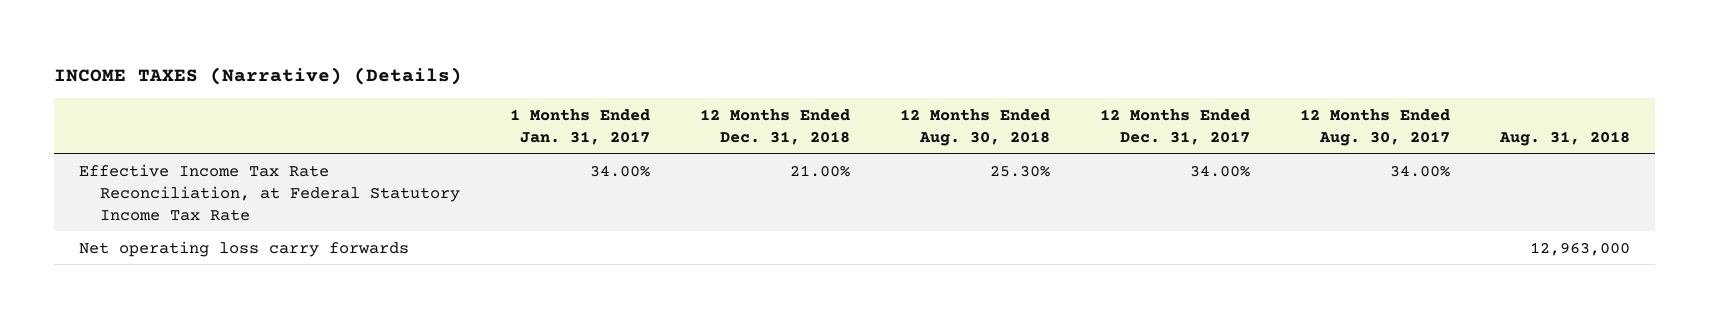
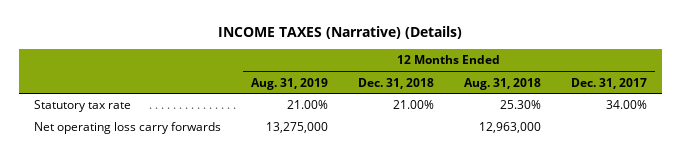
- | 1 Months Ended Jan. 31, 2017 | 12 Months Ended Dec. 31, 2018 | 12 Months Ended Aug. 30, 2018 | 12 Months Ended Dec. 31, 2017 | 12 Months Ended Aug. 30, 2017 | Aug. 31, 2018
+ | 12 Months Ended Aug. 31, 2019 | 12 Months Ended Dec. 31, 2018 | 12 Months Ended Aug. 31, 2018 | 12 Months Ended Dec. 31, 2017
- Effective Income Tax Rate Reconciliation, at Federal Statutory Income Tax Rate | 34.00% | 21.00% | 25.30% | 34.00% | 34.00% |
+ Statutory tax rate | 21.00% | 21.00% | 25.30% | 34.00%

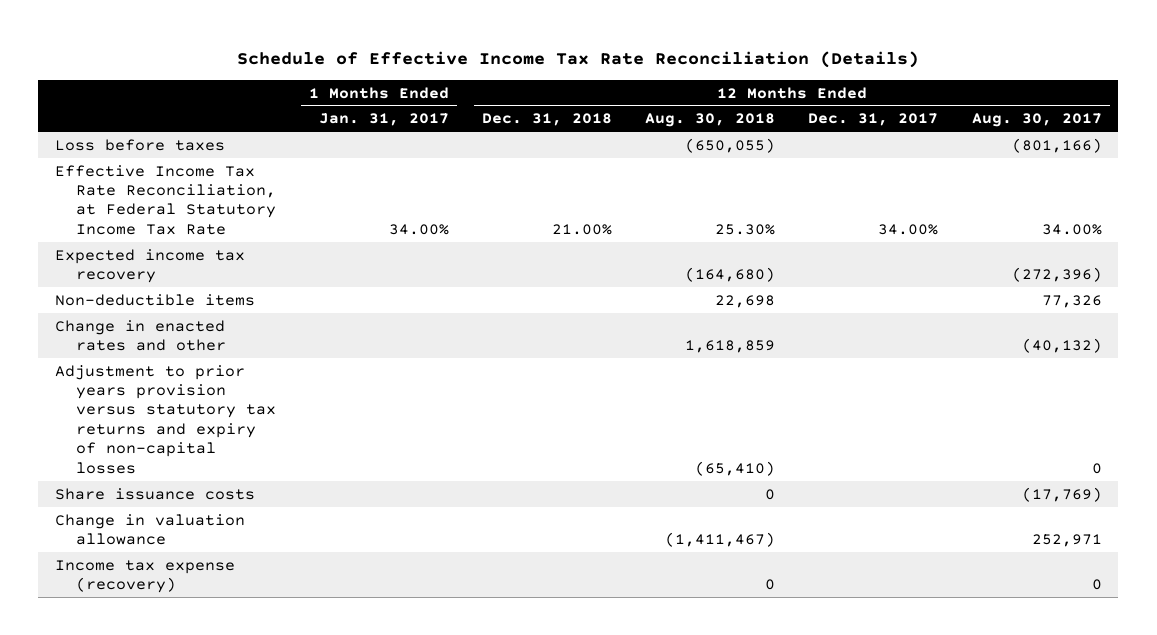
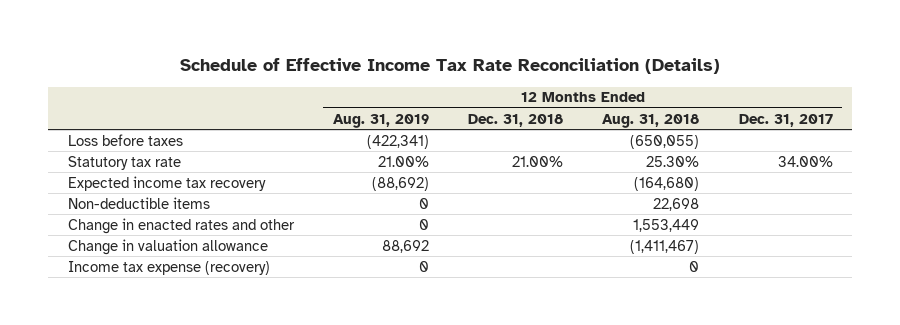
- | 1 Months Ended Jan. 31, 2017 | 12 Months Ended Dec. 31, 2018 | 12 Months Ended Aug. 30, 2018 | 12 Months Ended Dec. 31, 2017 | 12 Months Ended Aug. 30, 2017
+ | 12 Months Ended Aug. 31, 2019 | 12 Months Ended Dec. 31, 2018 | 12 Months Ended Aug. 31, 2018 | 12 Months Ended Dec. 31, 2017
- Effective Income Tax Rate Reconciliation, at Federal Statutory Income Tax Rate | 34.00% | 21.00% | 25.30% | 34.00% | 34.00%
+ Statutory tax rate | 21.00% | 21.00% | 25.30% | 34.00%
- Adjustment to prior years provision versus statutory tax returns and expiry of non-capital losses | | | (65,410) | | 0
- Share issuance costs | | | 0 | | (17,769)

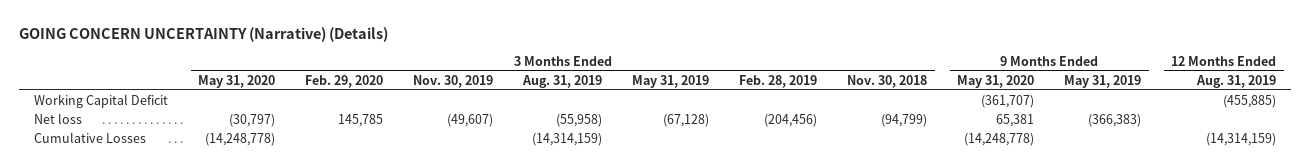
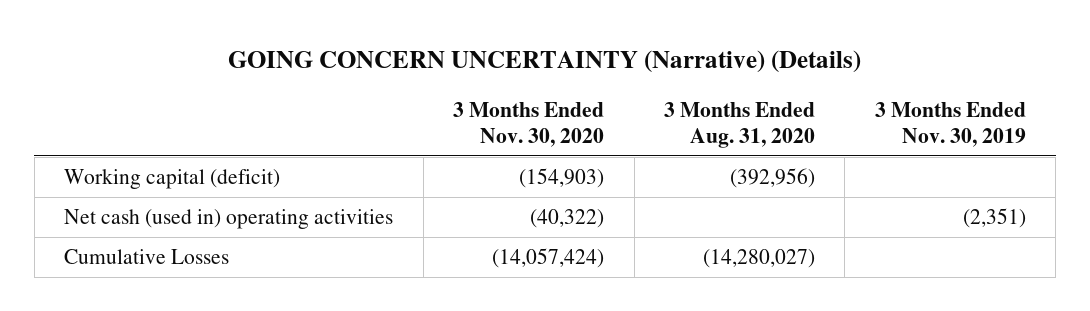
- | 3 Months Ended May 31, 2020 | 3 Months Ended Feb. 29, 2020 | 3 Months Ended Nov. 30, 2019 | 3 Months Ended Aug. 31, 2019 | 3 Months Ended May 31, 2019 | 3 Months Ended Feb. 28, 2019 | 3 Months Ended Nov. 30, 2018 | 9 Months Ended May 31, 2020 | 9 Months Ended May 31, 2019 | 12 Months Ended Aug. 31, 2019
+ | 3 Months Ended Nov. 30, 2020 | 3 Months Ended Aug. 31, 2020 | 3 Months Ended Nov. 30, 2019
- Working Capital Deficit | | | | | | | | (361,707) | | (455,885)
- Net loss | (30,797) | 145,785 | (49,607) | (55,958) | (67,128) | (204,456) | (94,799) | 65,381 | (366,383) |
+ Working capital (deficit) | (154,903) | (392,956) |
+ Net cash (used in) operating activities | (40,322) | | (2,351)

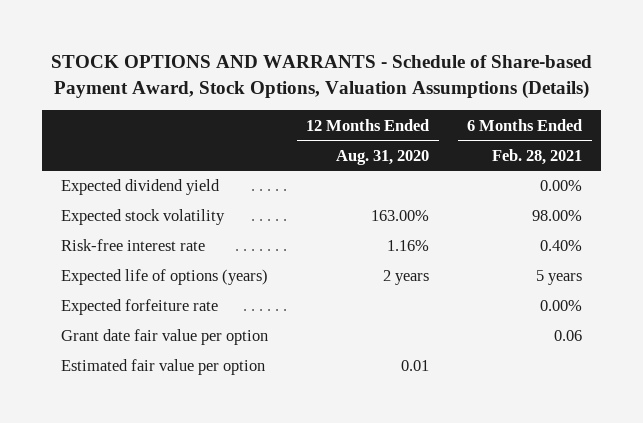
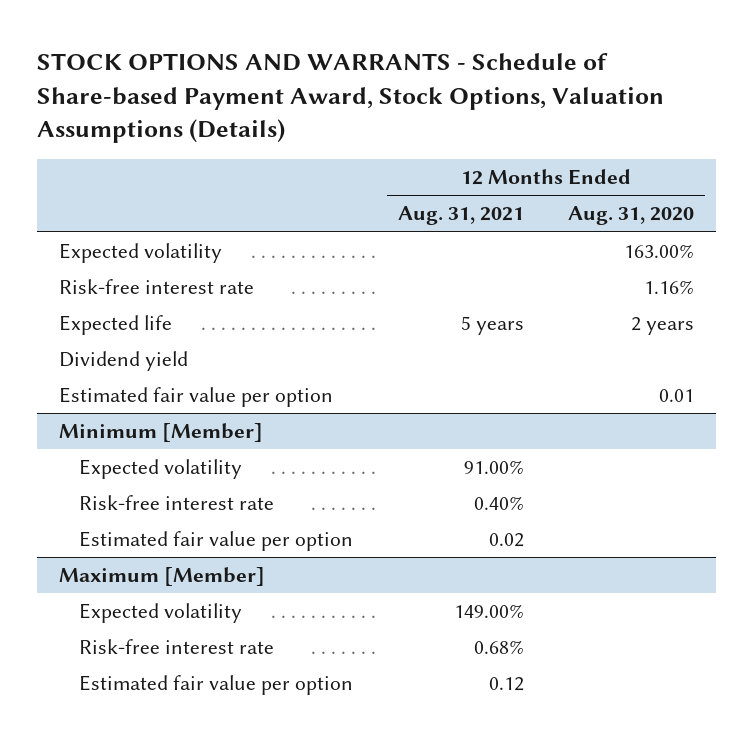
- | 12 Months Ended Aug. 31, 2020 | 6 Months Ended Feb. 28, 2021
+ | 12 Months Ended Aug. 31, 2021 | 12 Months Ended Aug. 31, 2020
- Expected dividend yield | | 0.00%
- Expected stock volatility | 163.00% | 98.00%
+ Expected volatility | | 163.00%
- Expected life of options (years) | 2 years | 5 years
- Expected forfeiture rate | | 0.00%
- Grant date fair value per option | | 0.06
+ Expected life | 5 years | 2 years
+ Dividend yield
+ Minimum [Member]
+ Expected volatility | 91.00% |
+ Risk-free interest rate | 0.40% |
+ Estimated fair value per option | 0.02 |
+ Maximum [Member]
+ Expected volatility | 149.00% |
+ Risk-free interest rate | 0.68% |
+ Estimated fair value per option | 0.12 |

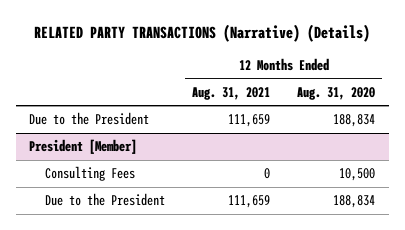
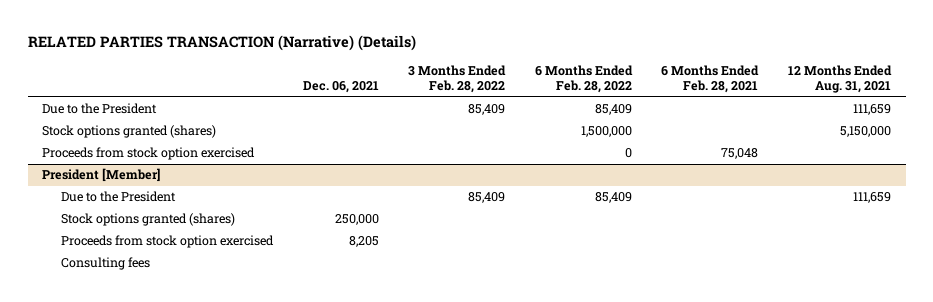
- RELATED PARTY TRANSACTIONS (Narrative) (Details)
+ RELATED PARTIES TRANSACTION (Narrative) (Details)
- | 12 Months Ended Aug. 31, 2021 | 12 Months Ended Aug. 31, 2020
+ | Dec. 06, 2021 | 3 Months Ended Feb. 28, 2022 | 6 Months Ended Feb. 28, 2022 | 6 Months Ended Feb. 28, 2021 | 12 Months Ended Aug. 31, 2021
+ Stock options granted (shares) | | | 1,500,000 | | 5,150,000
+ Proceeds from stock option exercised | | | 0 | 75,048 |
@ President [Member]
- Consulting Fees | 0 | 10,500
+ Stock options granted (shares) | 250,000 | | | |
+ Proceeds from stock option exercised | 8,205 | | | |
+ Consulting fees

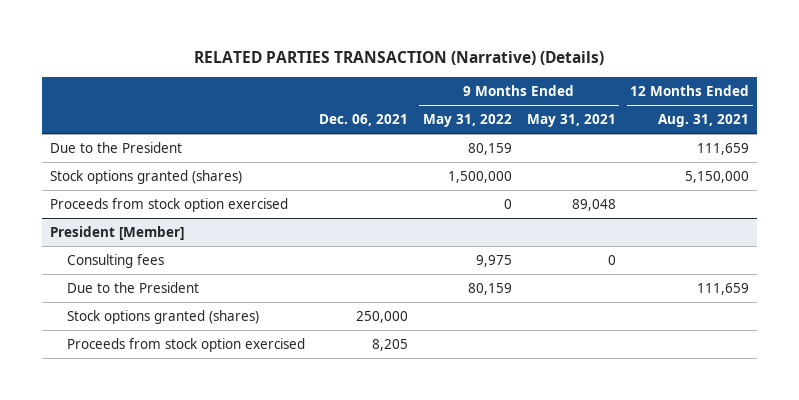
- | Dec. 06, 2021 | 3 Months Ended Feb. 28, 2022 | 6 Months Ended Feb. 28, 2022 | 6 Months Ended Feb. 28, 2021 | 12 Months Ended Aug. 31, 2021
+ | Dec. 06, 2021 | 9 Months Ended May 31, 2022 | 9 Months Ended May 31, 2021 | 12 Months Ended Aug. 31, 2021
@ President [Member]
moved up: Consulting fees | | 9,975 | 0 |

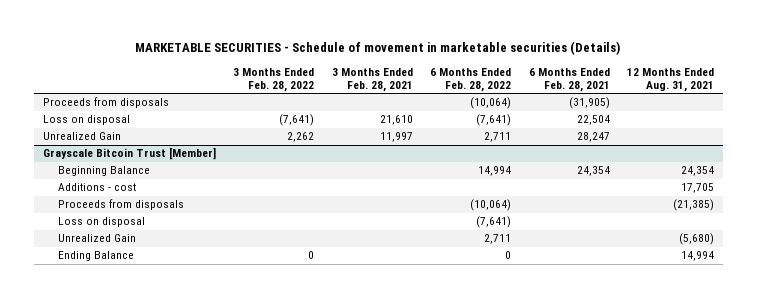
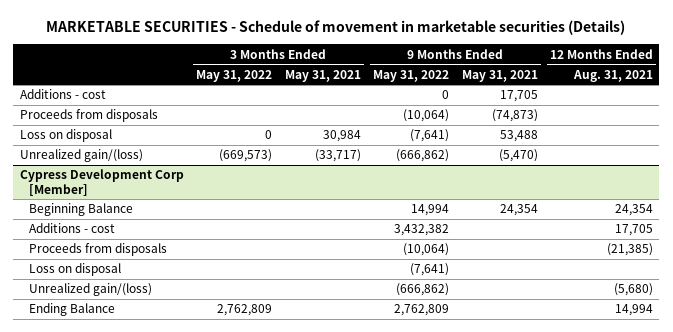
- | 3 Months Ended Feb. 28, 2022 | 3 Months Ended Feb. 28, 2021 | 6 Months Ended Feb. 28, 2022 | 6 Months Ended Feb. 28, 2021 | 12 Months Ended Aug. 31, 2021
+ | 3 Months Ended May 31, 2022 | 3 Months Ended May 31, 2021 | 9 Months Ended May 31, 2022 | 9 Months Ended May 31, 2021 | 12 Months Ended Aug. 31, 2021
+ Additions - cost | | | 0 | 17,705 |
- Unrealized Gain | 2,262 | 11,997 | 2,711 | 28,247 |
- Grayscale Bitcoin Trust [Member]
+ Unrealized gain/(loss) | (669,573) | (33,717) | (666,862) | (5,470) |
+ Cypress Development Corp [Member]
- Unrealized Gain | | | 2,711 | | (5,680)
+ Unrealized gain/(loss) | | | (666,862) | | (5,680)

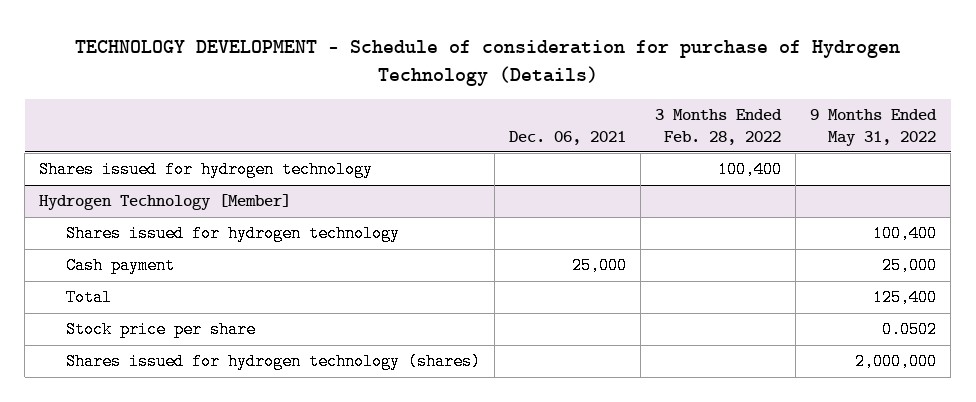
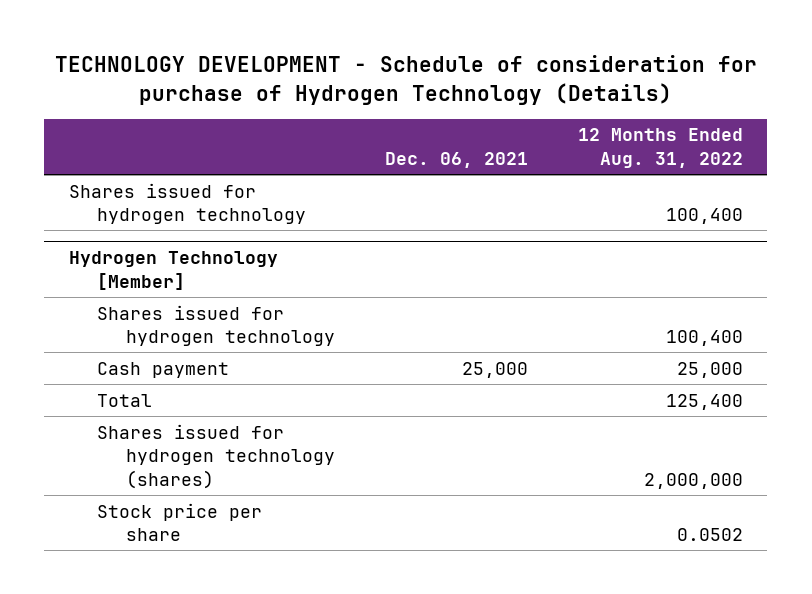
- | Dec. 06, 2021 | 3 Months Ended Feb. 28, 2022 | 9 Months Ended May 31, 2022
+ | Dec. 06, 2021 | 12 Months Ended Aug. 31, 2022
@ Hydrogen Technology [Member]
moved down: Stock price per share | | 0.0502

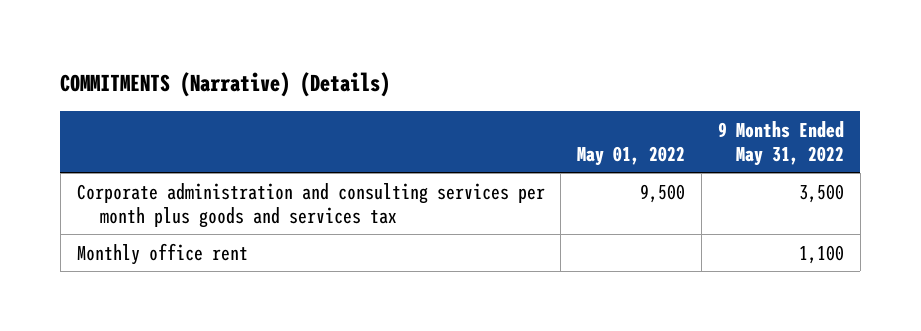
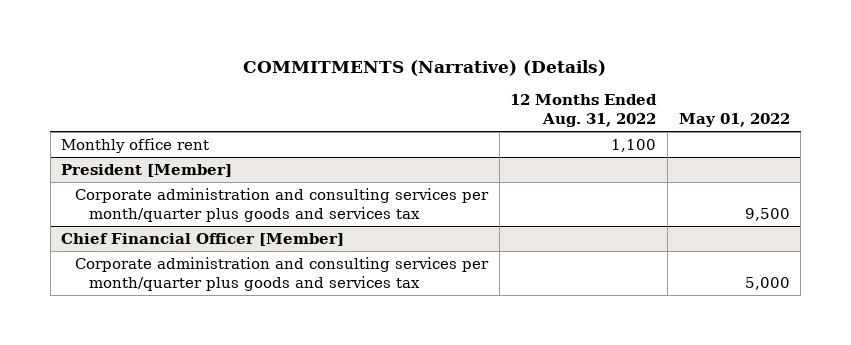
- | May 01, 2022 | 9 Months Ended May 31, 2022
+ | 12 Months Ended Aug. 31, 2022 | May 01, 2022
- Corporate administration and consulting services per month plus goods and services tax | 9,500 | 3,500
+ President [Member]
+ Corporate administration and consulting services per month/quarter plus goods and services tax | | 9,500
+ Chief Financial Officer [Member]
+ Corporate administration and consulting services per month/quarter plus goods and services tax | | 5,000

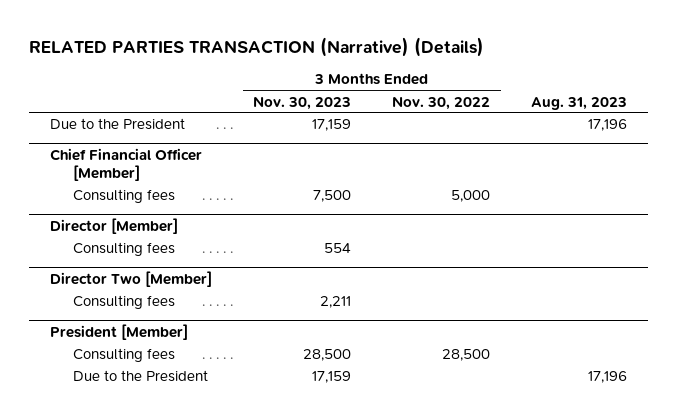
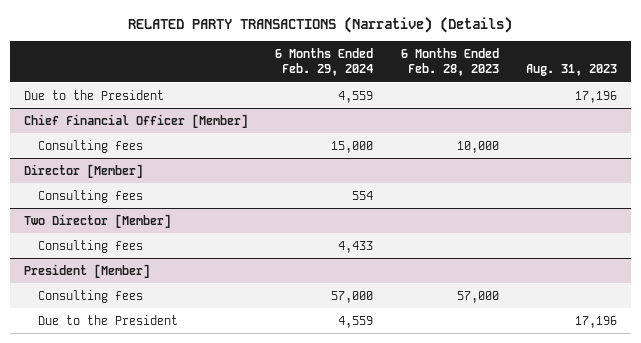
- RELATED PARTIES TRANSACTION (Narrative) (Details)
+ RELATED PARTY TRANSACTIONS (Narrative) (Details)
- | 3 Months Ended Nov. 30, 2023 | 3 Months Ended Nov. 30, 2022 | Aug. 31, 2023
+ | 6 Months Ended Feb. 29, 2024 | 6 Months Ended Feb. 28, 2023 | Aug. 31, 2023
- Director Two [Member]
+ Two Director [Member]

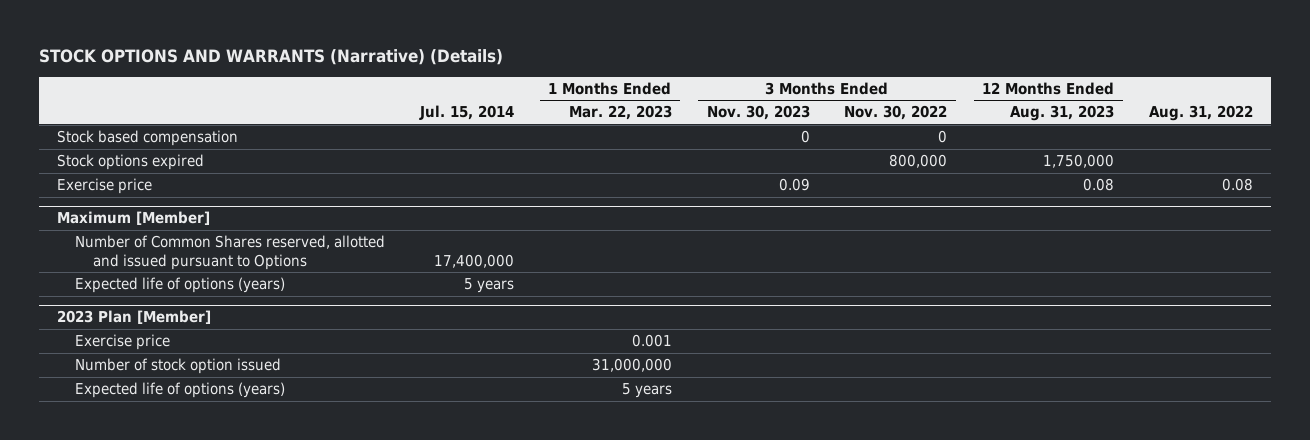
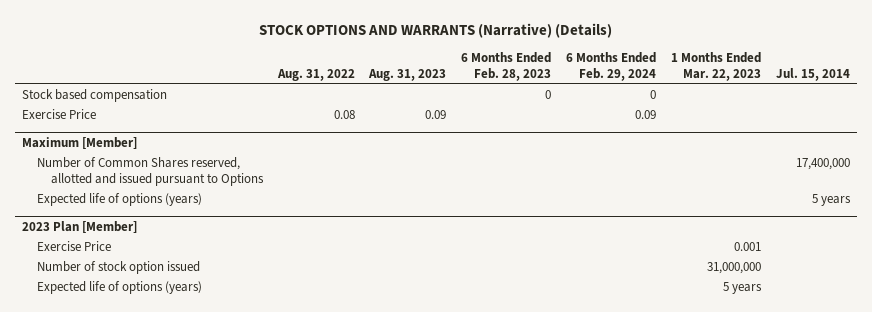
- | Jul. 15, 2014 | 1 Months Ended Mar. 22, 2023 | 3 Months Ended Nov. 30, 2023 | 3 Months Ended Nov. 30, 2022 | 12 Months Ended Aug. 31, 2023 | Aug. 31, 2022
+ | Aug. 31, 2022 | Aug. 31, 2023 | 6 Months Ended Feb. 28, 2023 | 6 Months Ended Feb. 29, 2024 | 1 Months Ended Mar. 22, 2023 | Jul. 15, 2014
- Stock options expired | | | | 800,000 | 1,750,000 |
- Exercise price | | | 0.09 | | 0.08 | 0.08
+ Exercise Price | 0.08 | 0.09 | | 0.09 | |
@ 2023 Plan [Member]
- Exercise price | | 0.001 | | | |
+ Exercise Price | | | | | 0.001 |

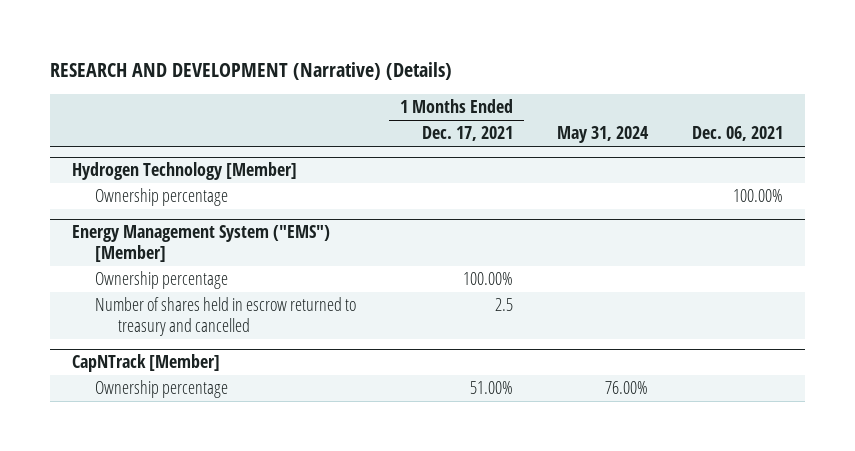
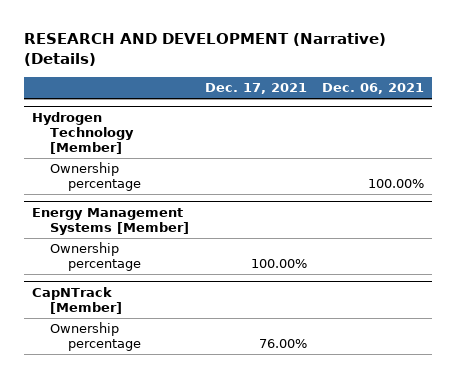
- | 1 Months Ended Dec. 17, 2021 | May 31, 2024 | Dec. 06, 2021
+ | Dec. 17, 2021 | Dec. 06, 2021
- Energy Management System ("EMS") [Member]
+ Energy Management Systems [Member]
- Number of shares held in escrow returned to treasury and cancelled | 2.5 | |

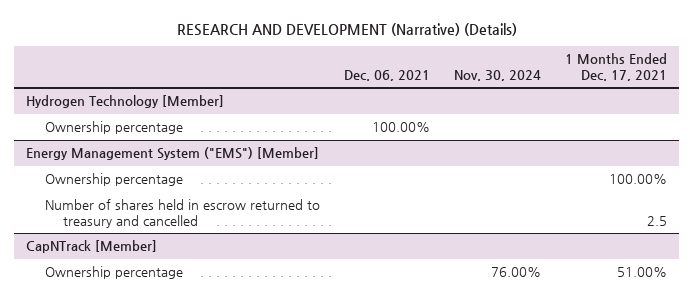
- | Dec. 17, 2021 | Dec. 06, 2021
+ | Dec. 06, 2021 | Nov. 30, 2024 | 1 Months Ended Dec. 17, 2021
- Energy Management Systems [Member]
+ Energy Management System ("EMS") [Member]
+ Number of shares held in escrow returned to treasury and cancelled | | | 2.5

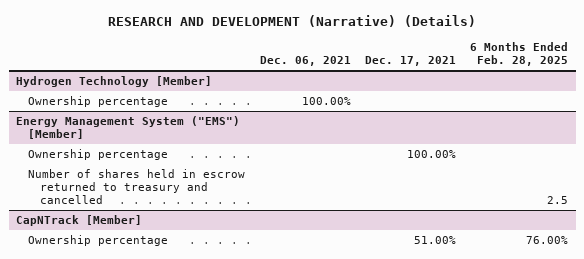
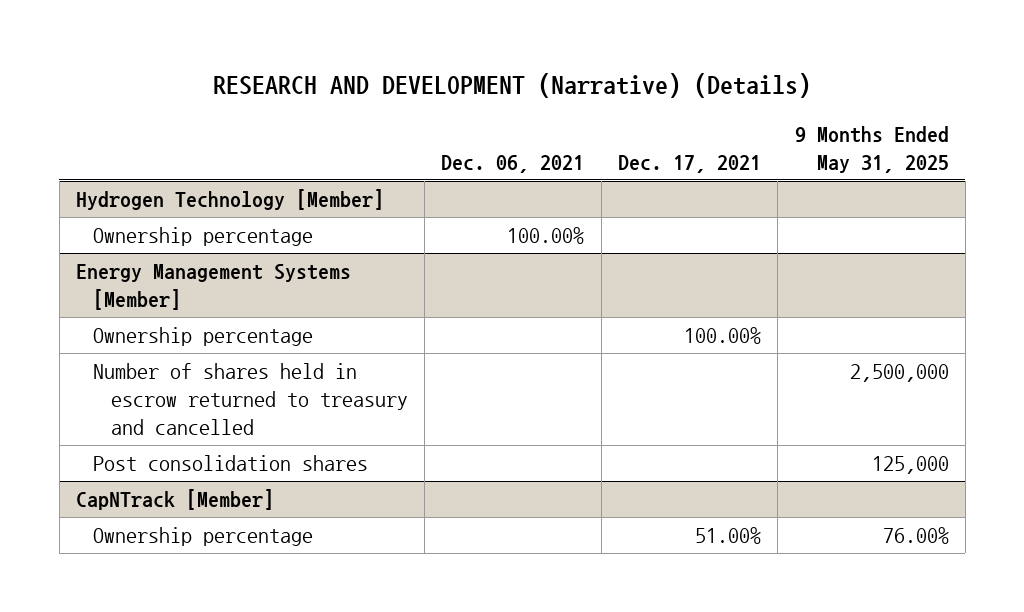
- | Dec. 06, 2021 | Dec. 17, 2021 | 6 Months Ended Feb. 28, 2025
+ | Dec. 06, 2021 | Dec. 17, 2021 | 9 Months Ended May 31, 2025
- Energy Management System ("EMS") [Member]
+ Energy Management Systems [Member]
+ Post consolidation shares | | | 125,000

